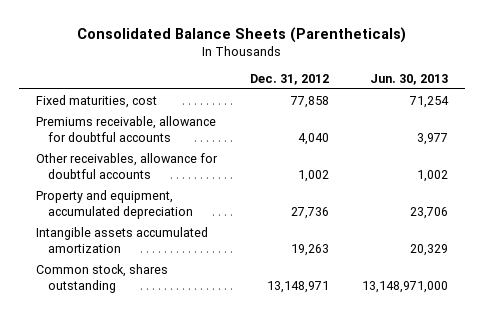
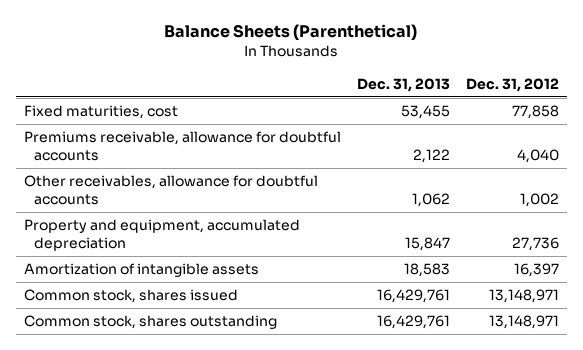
- Consolidated Balance Sheets (Parentheticals)
+ Balance Sheets (Parenthetical)
- | Dec. 31, 2012 | Jun. 30, 2013
+ | Dec. 31, 2013 | Dec. 31, 2012
- Intangible assets accumulated amortization | 19,263 | 20,329
+ Amortization of intangible assets | 18,583 | 16,397
+ Common stock, shares issued | 16,429,761 | 13,148,971

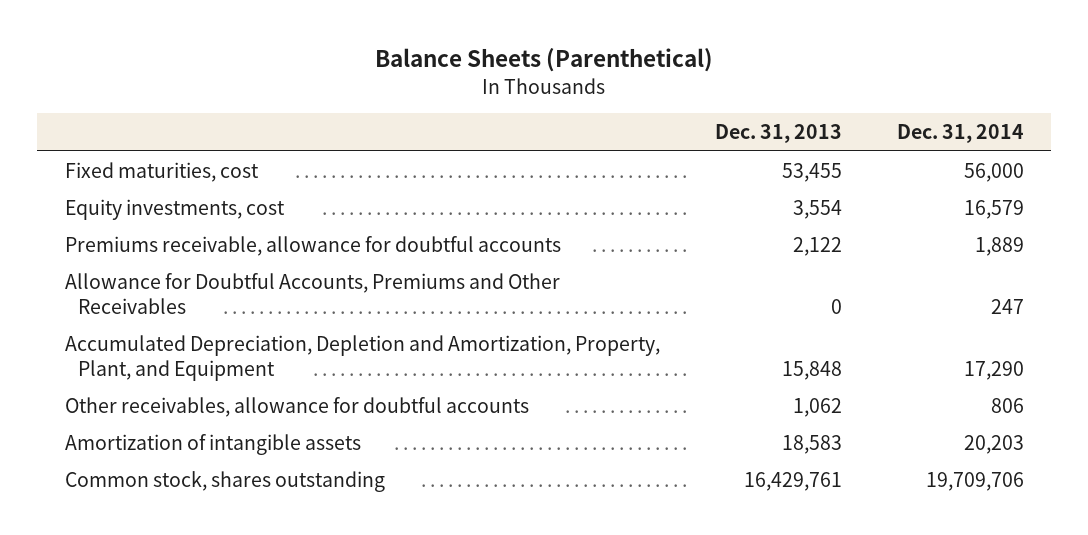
- | Dec. 31, 2013 | Dec. 31, 2012
+ | Dec. 31, 2013 | Dec. 31, 2014
+ Equity investments, cost | 3,554 | 16,579
+ Allowance for Doubtful Accounts, Premiums and Other Receivables | 0 | 247
+ Accumulated Depreciation, Depletion and Amortization, Property, Plant, and Equipment | 15,848 | 17,290
- Property and equipment, accumulated depreciation | 15,847 | 27,736
- Common stock, shares issued | 16,429,761 | 13,148,971

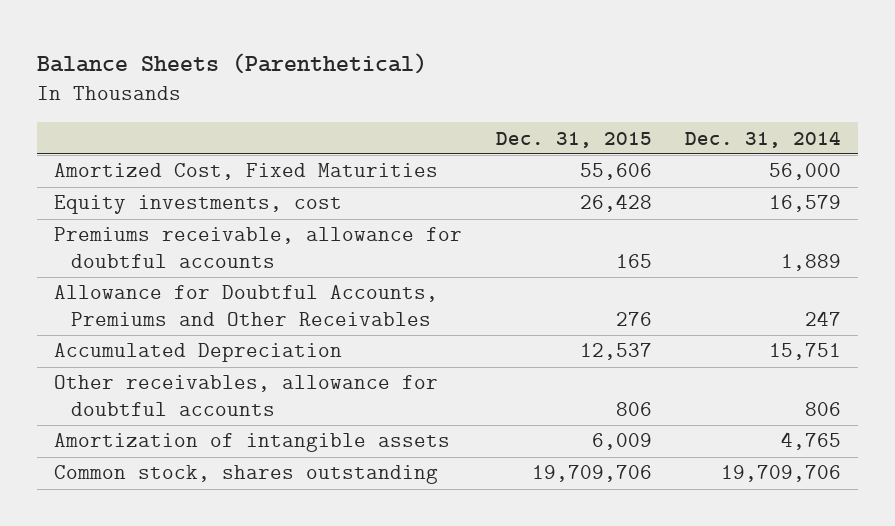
- | Dec. 31, 2013 | Dec. 31, 2014
+ | Dec. 31, 2015 | Dec. 31, 2014
- Fixed maturities, cost | 53,455 | 56,000
+ Amortized Cost, Fixed Maturities | 55,606 | 56,000
- Accumulated Depreciation, Depletion and Amortization, Property, Plant, and Equipment | 15,848 | 17,290
+ Accumulated Depreciation | 12,537 | 15,751
- Amortization of intangible assets | 18,583 | 20,203
+ Amortization of intangible assets | 6,009 | 4,765

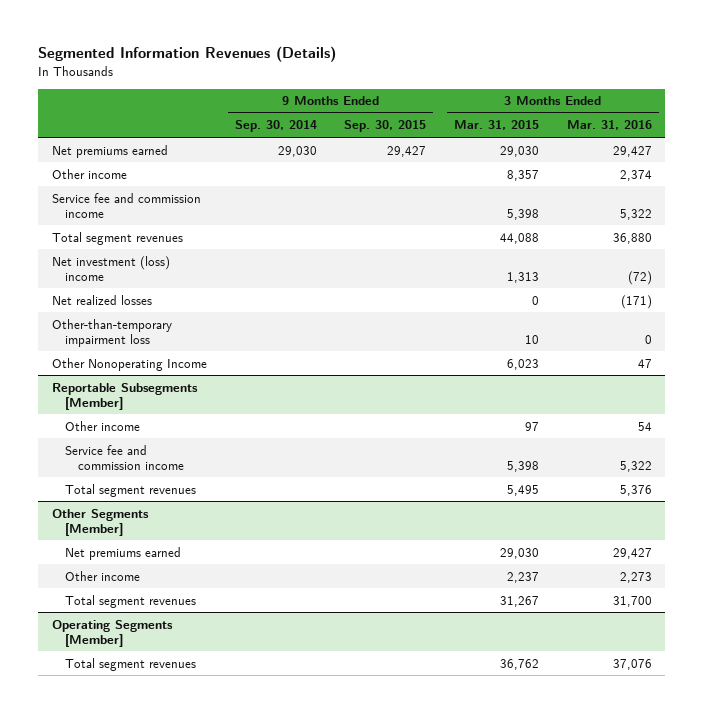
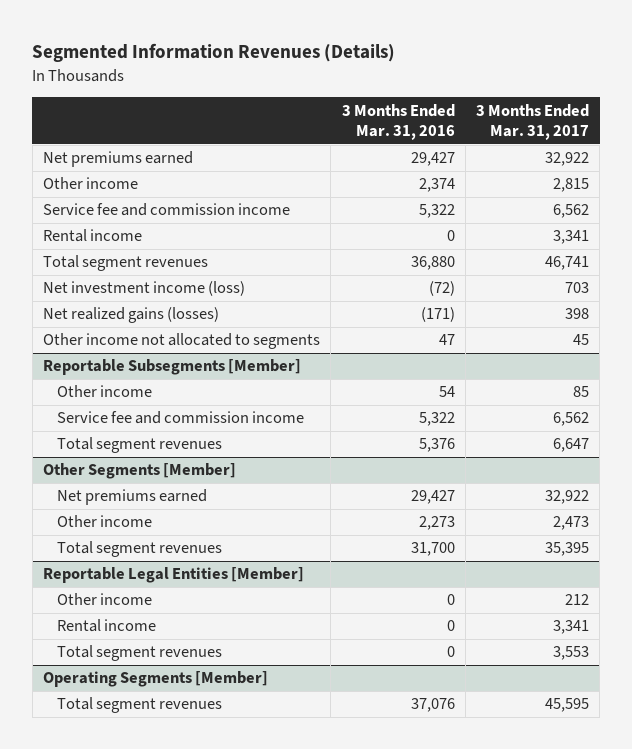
- | 9 Months Ended Sep. 30, 2014 | 9 Months Ended Sep. 30, 2015 | 3 Months Ended Mar. 31, 2015 | 3 Months Ended Mar. 31, 2016
+ | 3 Months Ended Mar. 31, 2016 | 3 Months Ended Mar. 31, 2017
+ Rental income | 0 | 3,341
- Net investment (loss) income | | | 1,313 | (72)
- Net realized losses | | | 0 | (171)
- Other-than-temporary impairment loss | | | 10 | 0
- Other Nonoperating Income | | | 6,023 | 47
+ Net investment income (loss) | (72) | 703
+ Net realized gains (losses) | (171) | 398
+ Other income not allocated to segments | 47 | 45
+ Reportable Legal Entities [Member]
+ Other income | 0 | 212
+ Rental income | 0 | 3,341
+ Total segment revenues | 0 | 3,553

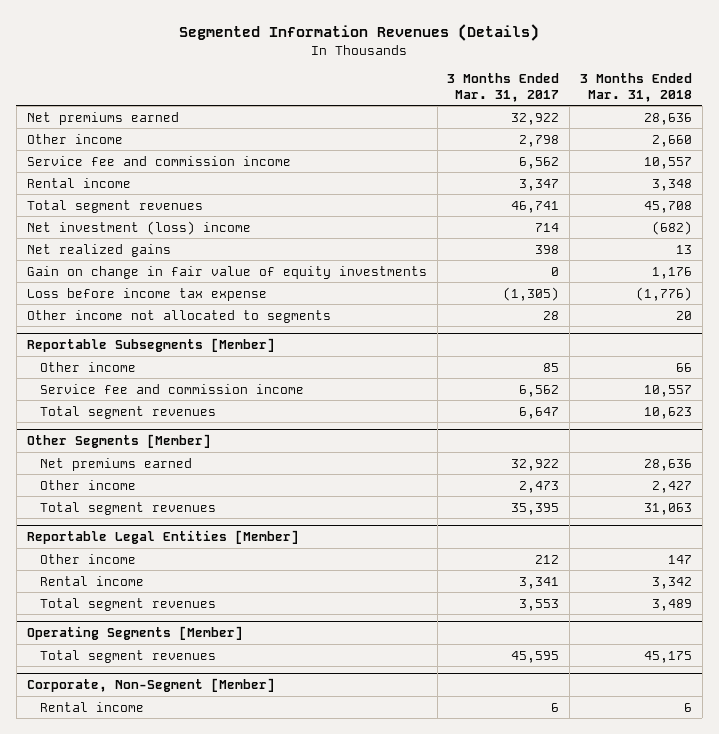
- | 3 Months Ended Mar. 31, 2016 | 3 Months Ended Mar. 31, 2017
+ | 3 Months Ended Mar. 31, 2017 | 3 Months Ended Mar. 31, 2018
- Other income | 2,374 | 2,815
+ Other income | 2,798 | 2,660
- Rental income | 0 | 3,341
+ Rental income | 3,347 | 3,348
- Net investment income (loss) | (72) | 703
- Net realized gains (losses) | (171) | 398
- Other income not allocated to segments | 47 | 45
+ Net investment (loss) income | 714 | (682)
+ Net realized gains | 398 | 13
+ Gain on change in fair value of equity investments | 0 | 1,176
+ Loss before income tax expense | (1,305) | (1,776)
+ Other income not allocated to segments | 28 | 20
+ Corporate, Non-Segment [Member]
+ Rental income | 6 | 6

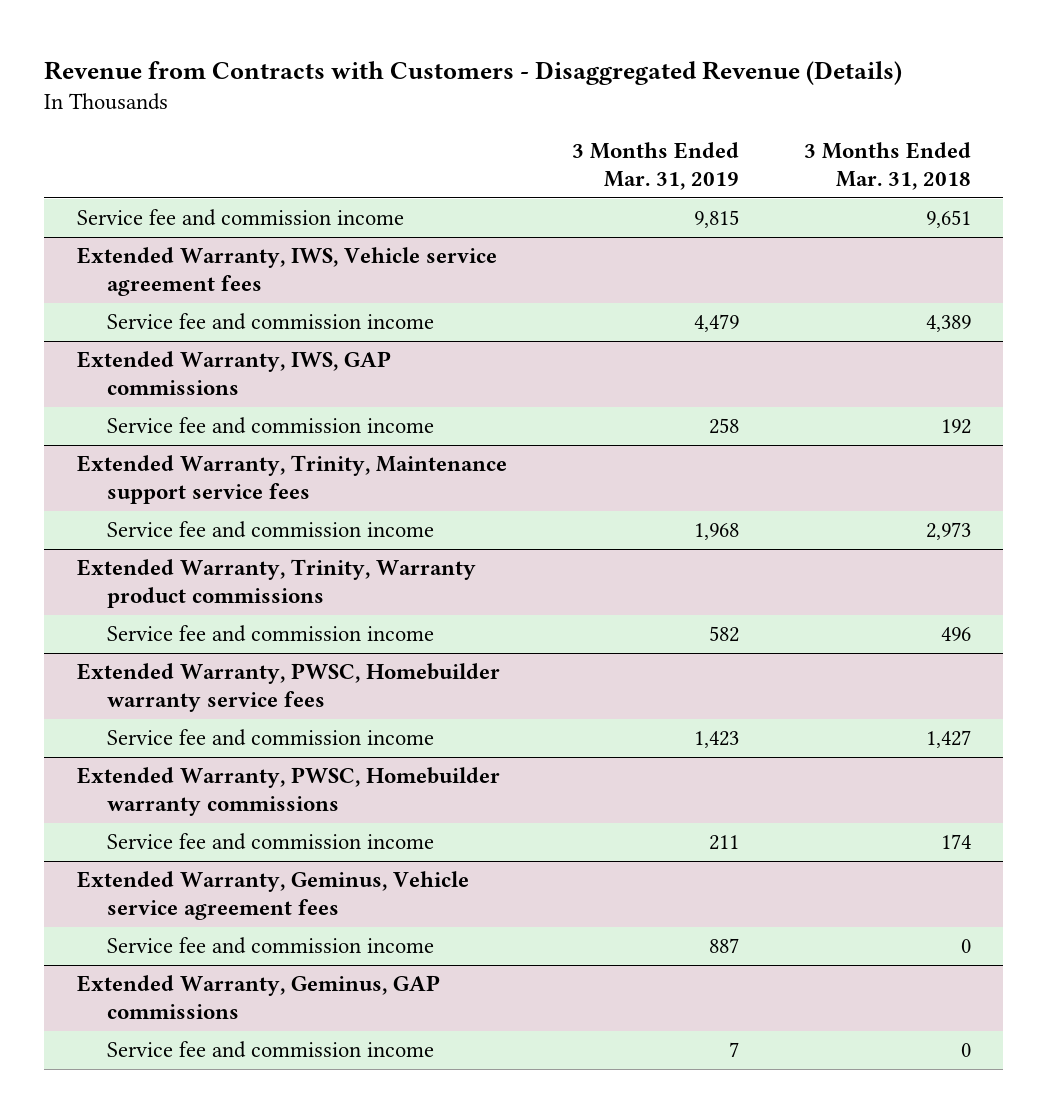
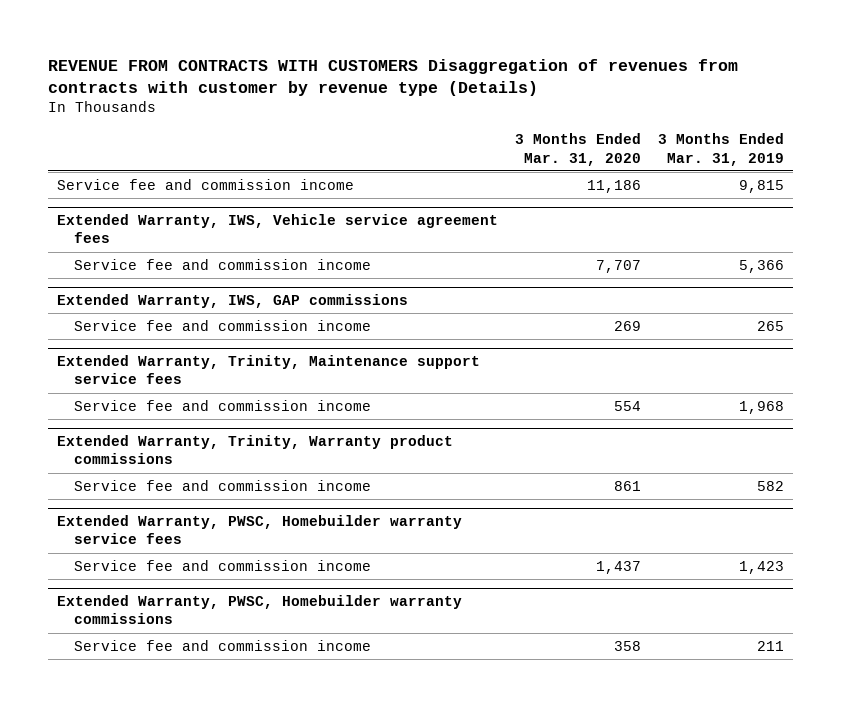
- Revenue from Contracts with Customers - Disaggregated Revenue (Details)
+ REVENUE FROM CONTRACTS WITH CUSTOMERS Disaggregation of revenues from contracts with customer by revenue type (Details)
- | 3 Months Ended Mar. 31, 2019 | 3 Months Ended Mar. 31, 2018
+ | 3 Months Ended Mar. 31, 2020 | 3 Months Ended Mar. 31, 2019
@ Extended Warranty, IWS, Vehicle service agreement fees
- Service fee and commission income | 4,479 | 4,389
+ Service fee and commission income | 7,707 | 5,366
@ Extended Warranty, IWS, GAP commissions
- Service fee and commission income | 258 | 192
+ Service fee and commission income | 269 | 265
- Extended Warranty, Geminus, Vehicle service agreement fees
- Service fee and commission income | 887 | 0
- Extended Warranty, Geminus, GAP commissions
- Service fee and commission income | 7 | 0

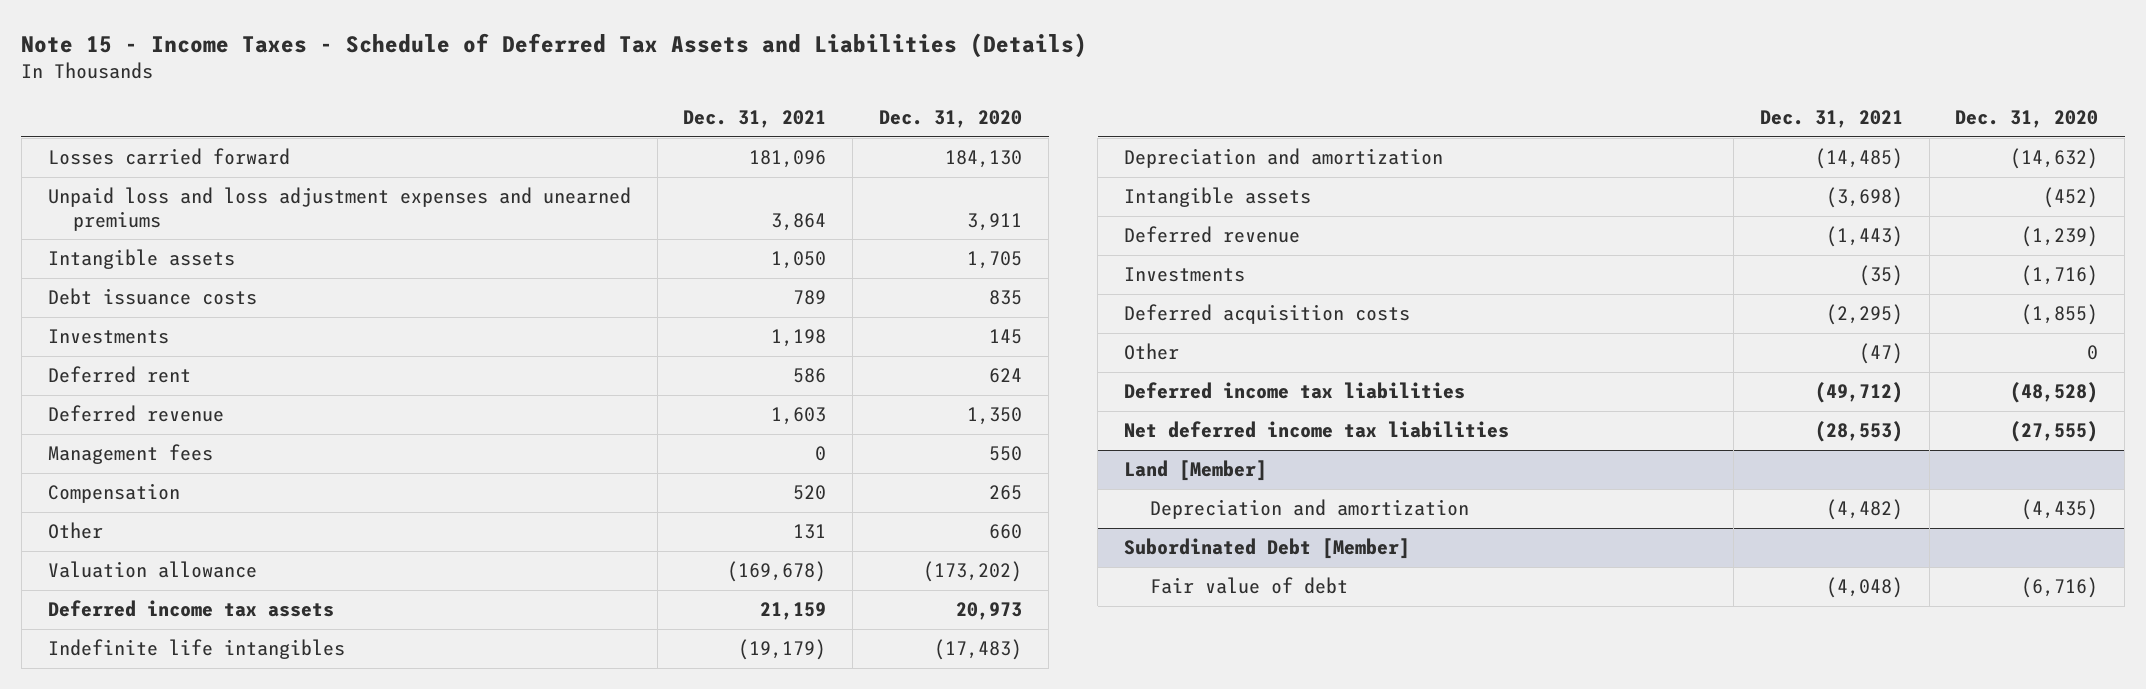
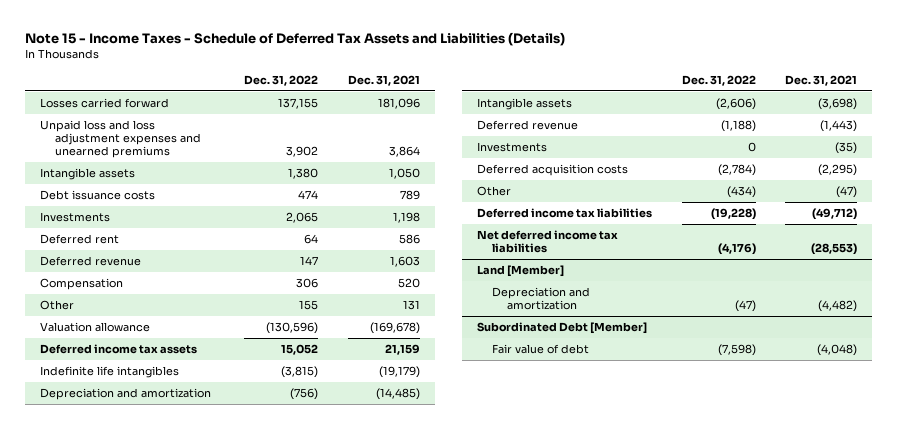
- | Dec. 31, 2021 | Dec. 31, 2020
+ | Dec. 31, 2022 | Dec. 31, 2021
- Management fees | 0 | 550

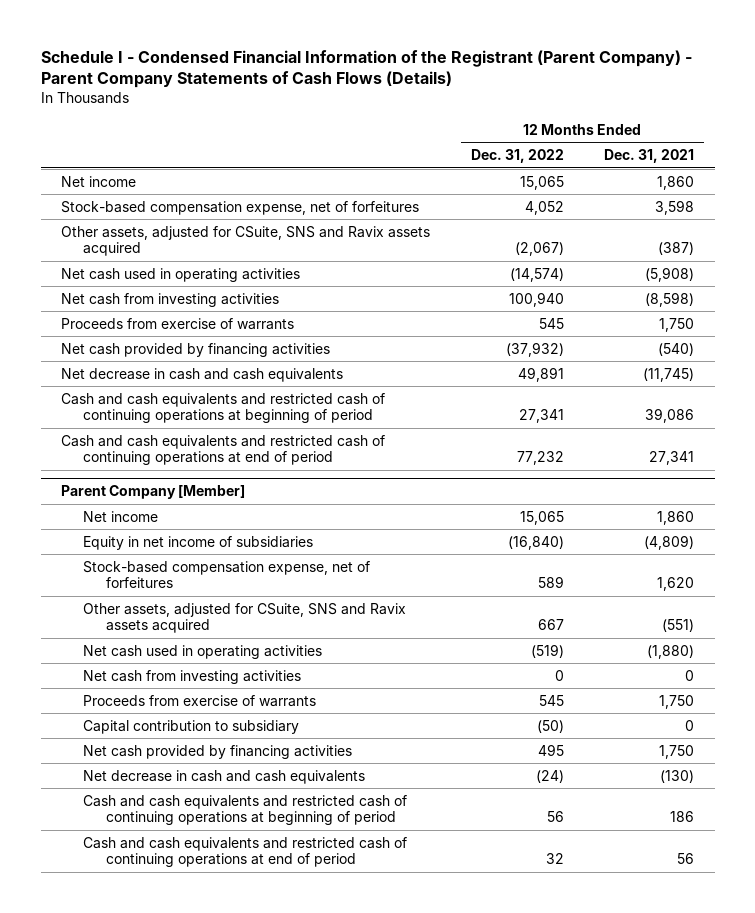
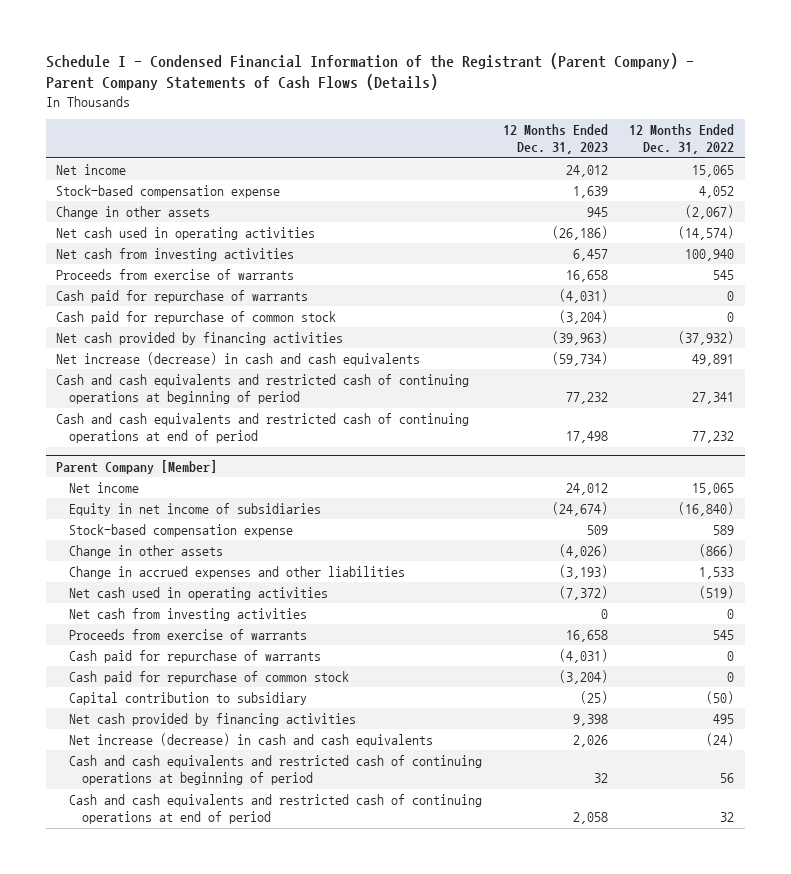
- | 12 Months Ended Dec. 31, 2022 | 12 Months Ended Dec. 31, 2021
+ | 12 Months Ended Dec. 31, 2023 | 12 Months Ended Dec. 31, 2022
- Stock-based compensation expense, net of forfeitures | 4,052 | 3,598
- Other assets, adjusted for CSuite, SNS and Ravix assets acquired | (2,067) | (387)
+ Stock-based compensation expense | 1,639 | 4,052
+ Change in other assets | 945 | (2,067)
+ Cash paid for repurchase of warrants | (4,031) | 0
+ Cash paid for repurchase of common stock | (3,204) | 0
- Net decrease in cash and cash equivalents | 49,891 | (11,745)
+ Net increase (decrease) in cash and cash equivalents | (59,734) | 49,891
@ Parent Company [Member]
- Stock-based compensation expense, net of forfeitures | 589 | 1,620
- Other assets, adjusted for CSuite, SNS and Ravix assets acquired | 667 | (551)
+ Stock-based compensation expense | 509 | 589
+ Change in other assets | (4,026) | (866)
+ Change in accrued expenses and other liabilities | (3,193) | 1,533
+ Cash paid for repurchase of warrants | (4,031) | 0
+ Cash paid for repurchase of common stock | (3,204) | 0
- Net decrease in cash and cash equivalents | (24) | (130)
+ Net increase (decrease) in cash and cash equivalents | 2,026 | (24)

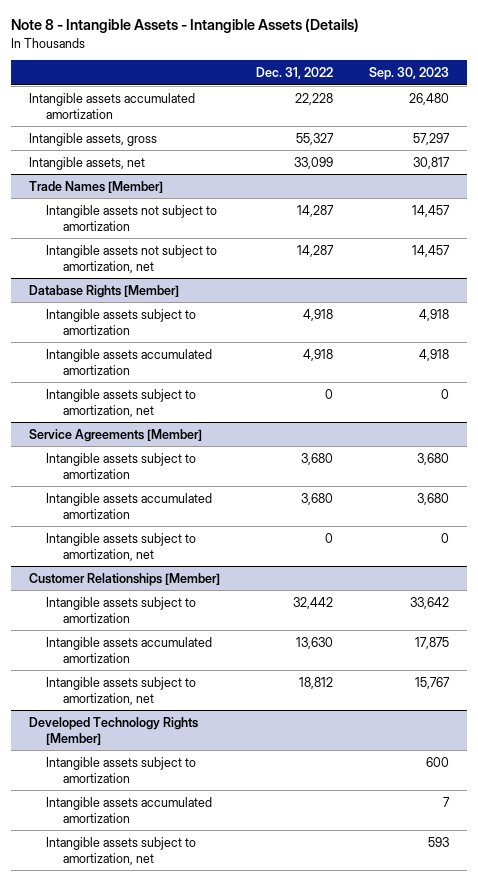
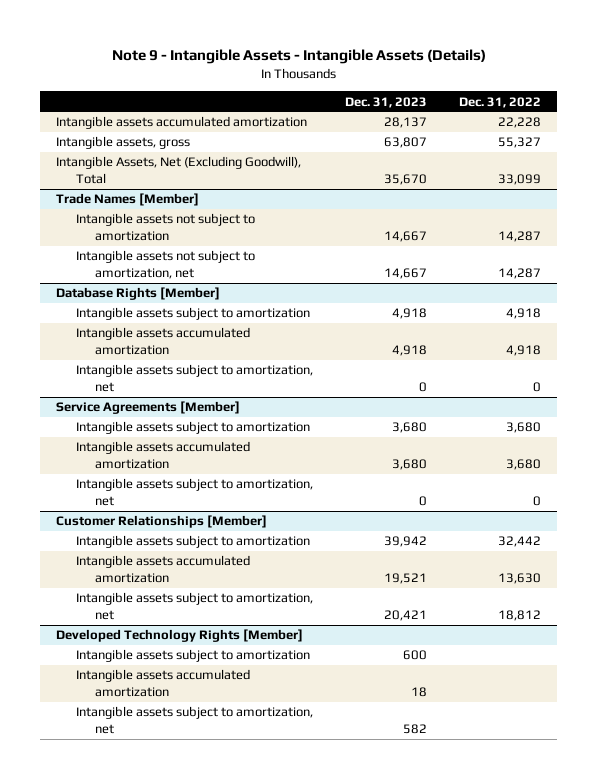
- Note 8 - Intangible Assets - Intangible Assets (Details)
+ Note 9 - Intangible Assets - Intangible Assets (Details)
- | Dec. 31, 2022 | Sep. 30, 2023
+ | Dec. 31, 2023 | Dec. 31, 2022
- Intangible assets, net | 33,099 | 30,817
+ Intangible Assets, Net (Excluding Goodwill), Total | 35,670 | 33,099

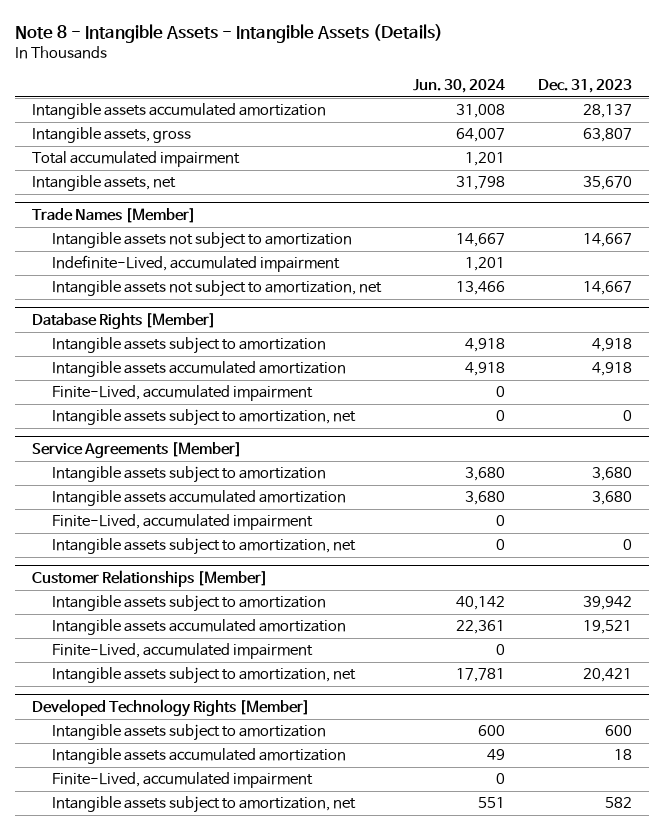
- Note 9 - Intangible Assets - Intangible Assets (Details)
+ Note 8 - Intangible Assets - Intangible Assets (Details)
- | Dec. 31, 2023 | Dec. 31, 2022
+ | Jun. 30, 2024 | Dec. 31, 2023
- Intangible Assets, Net (Excluding Goodwill), Total | 35,670 | 33,099
+ Total accumulated impairment | 1,201 |
+ Intangible assets, net | 31,798 | 35,670
@ Trade Names [Member]
+ Indefinite-Lived, accumulated impairment | 1,201 |
@ Database Rights [Member]
+ Finite-Lived, accumulated impairment | 0 |
@ Service Agreements [Member]
+ Finite-Lived, accumulated impairment | 0 |
@ Customer Relationships [Member]
+ Finite-Lived, accumulated impairment | 0 |
@ Developed Technology Rights [Member]
+ Finite-Lived, accumulated impairment | 0 |

